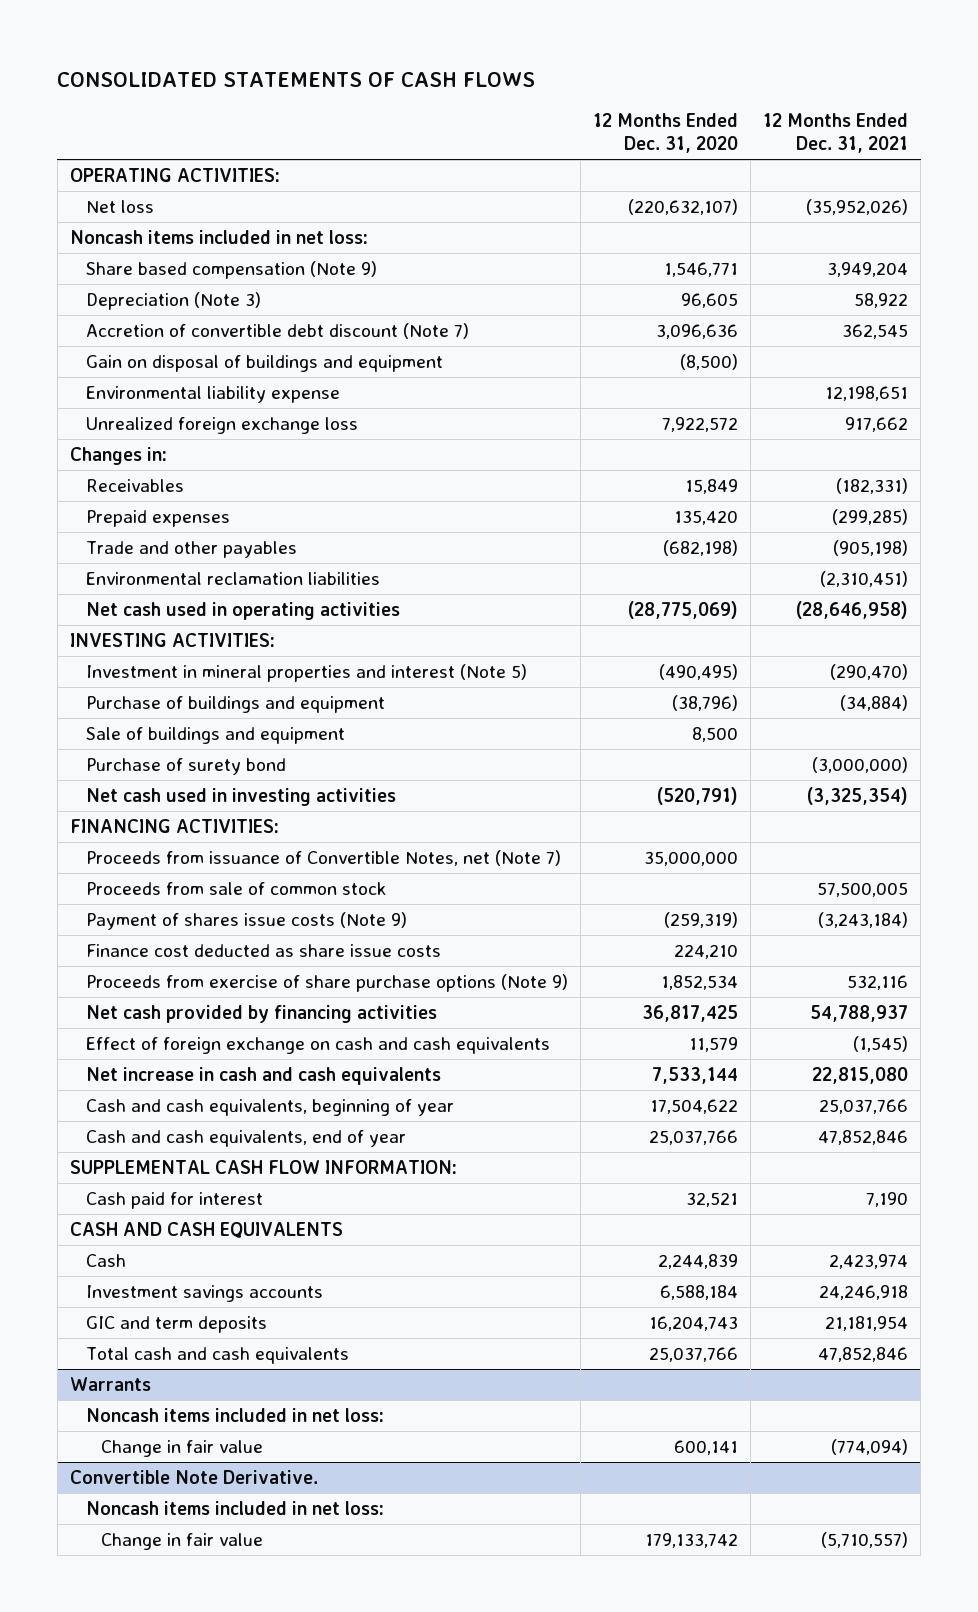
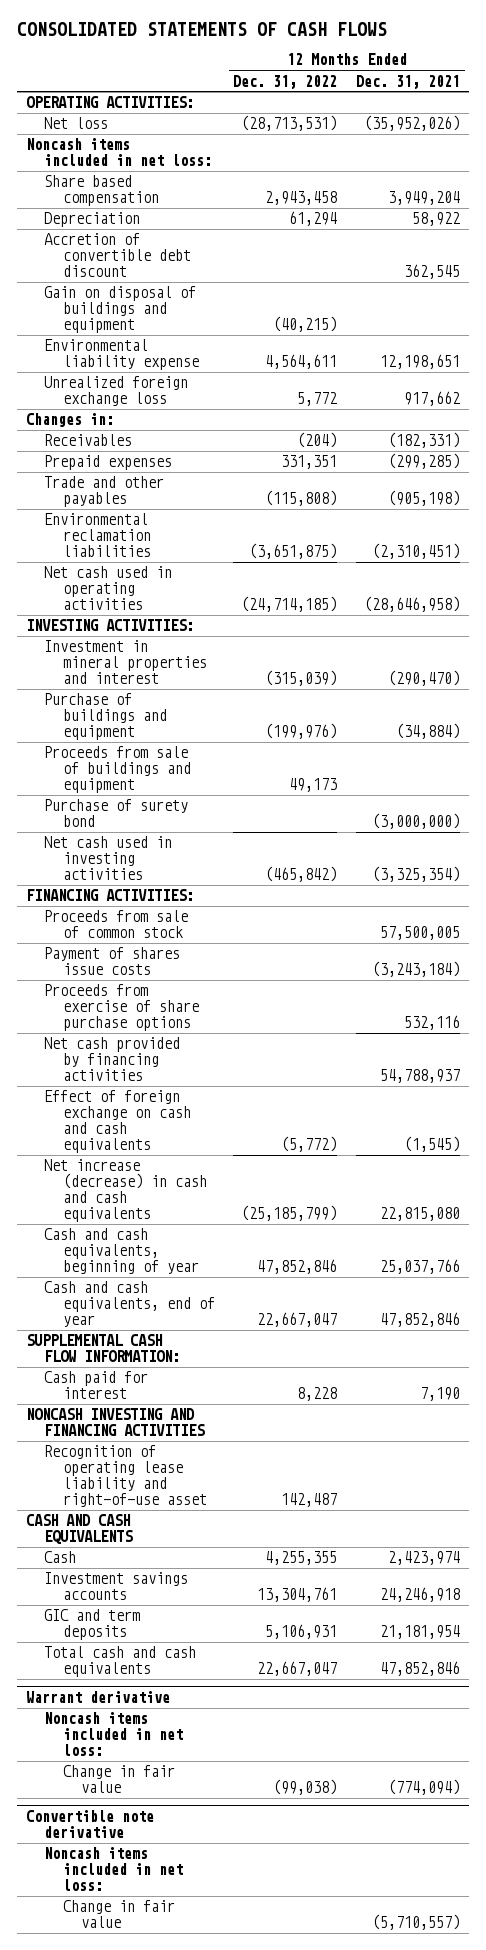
- | 12 Months Ended Dec. 31, 2020 | 12 Months Ended Dec. 31, 2021
+ | 12 Months Ended Dec. 31, 2022 | 12 Months Ended Dec. 31, 2021
- Share based compensation (Note 9) | 1,546,771 | 3,949,204
- Depreciation (Note 3) | 96,605 | 58,922
- Accretion of convertible debt discount (Note 7) | 3,096,636 | 362,545
+ Share based compensation | 2,943,458 | 3,949,204
+ Depreciation | 61,294 | 58,922
+ Accretion of convertible debt discount | | 362,545
- Investment in mineral properties and interest (Note 5) | (490,495) | (290,470)
+ Investment in mineral properties and interest | (315,039) | (290,470)
- Sale of buildings and equipment | 8,500 |
+ Proceeds from sale of buildings and equipment | 49,173 |
- Proceeds from issuance of Convertible Notes, net (Note 7) | 35,000,000 |
- Payment of shares issue costs (Note 9) | (259,319) | (3,243,184)
- Finance cost deducted as share issue costs | 224,210 |
- Proceeds from exercise of share purchase options (Note 9) | 1,852,534 | 532,116
+ Payment of shares issue costs | | (3,243,184)
+ Proceeds from exercise of share purchase options | | 532,116
- Net increase in cash and cash equivalents | 7,533,144 | 22,815,080
+ Net increase (decrease) in cash and cash equivalents | (25,185,799) | 22,815,080
+ NONCASH INVESTING AND FINANCING ACTIVITIES
+ Recognition of operating lease liability and right-of-use asset | 142,487 |
- Warrants
+ Warrant derivative
- Convertible Note Derivative.
+ Convertible note derivative

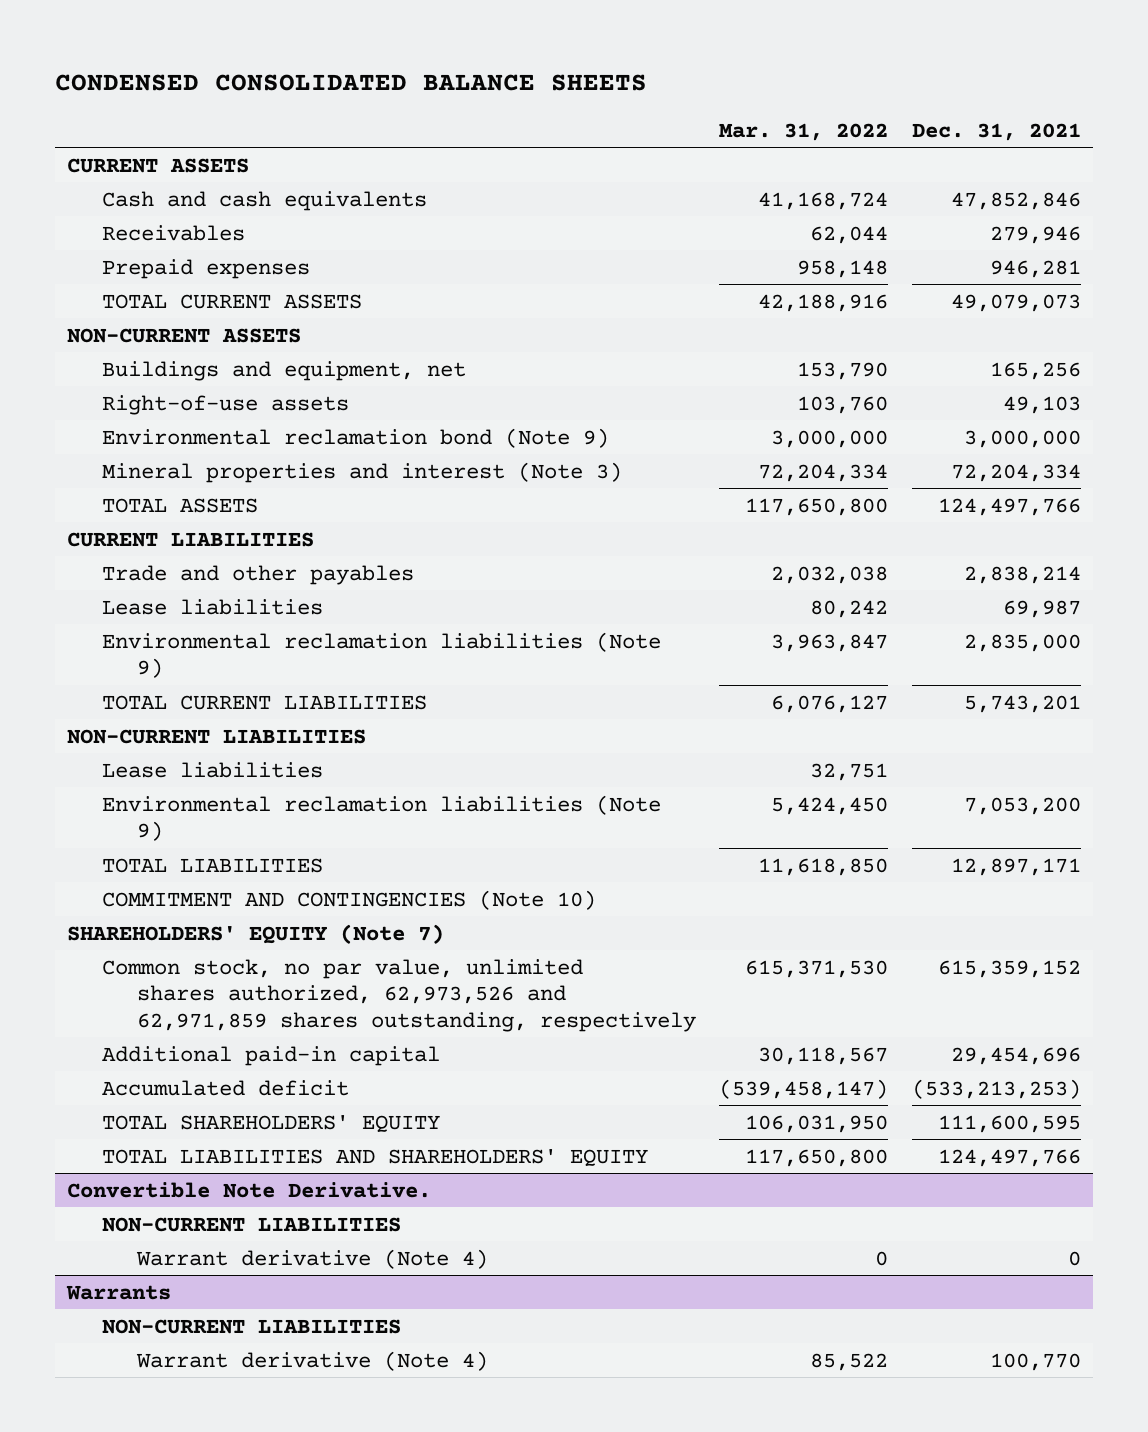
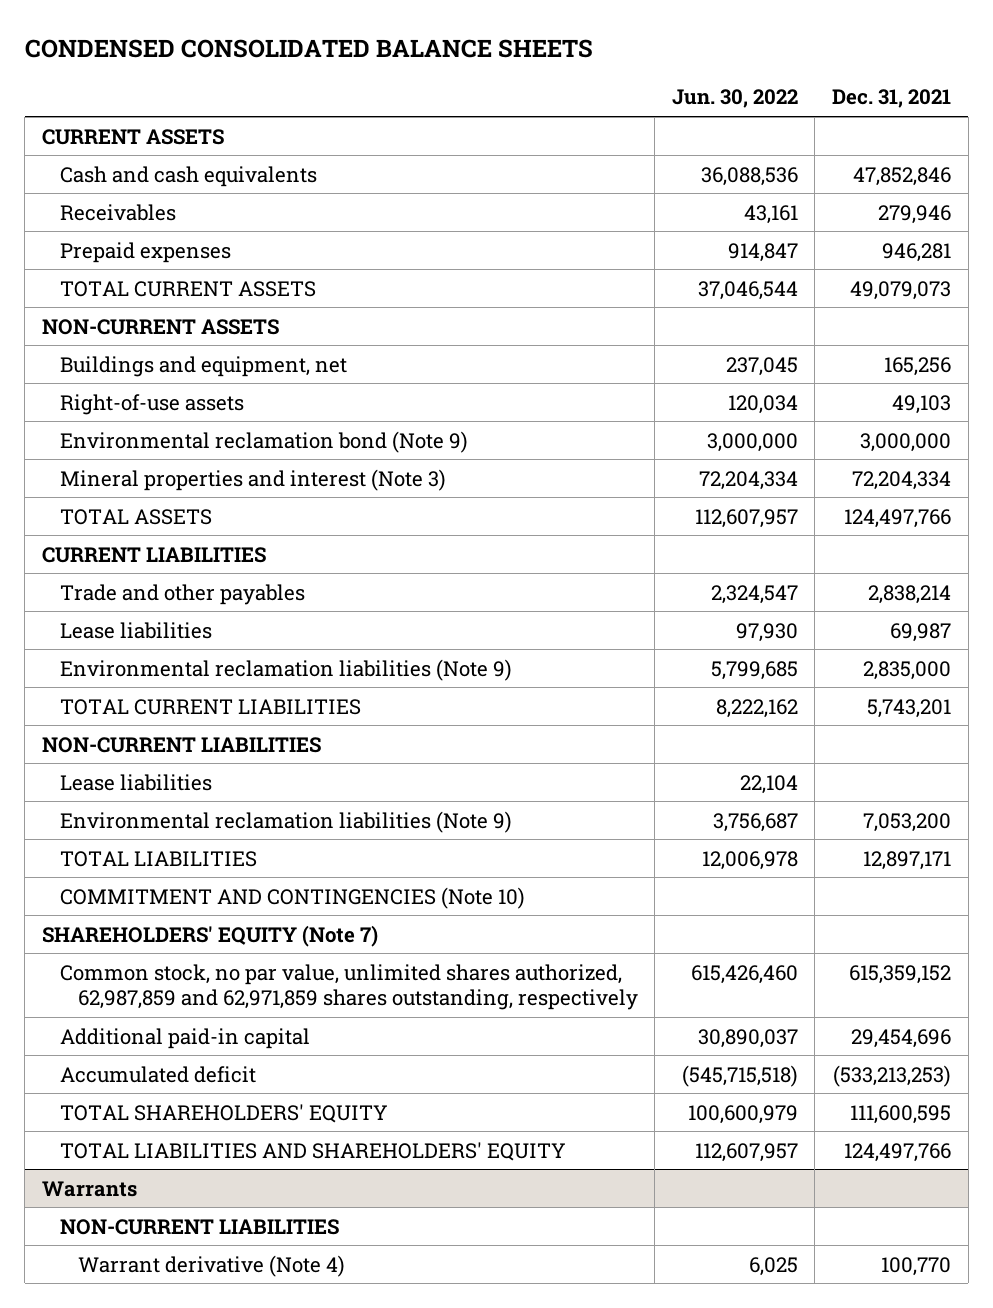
- | Mar. 31, 2022 | Dec. 31, 2021
+ | Jun. 30, 2022 | Dec. 31, 2021
- Common stock, no par value, unlimited shares authorized, 62,973,526 and 62,971,859 shares outstanding, respectively | 615,371,530 | 615,359,152
+ Common stock, no par value, unlimited shares authorized, 62,987,859 and 62,971,859 shares outstanding, respectively | 615,426,460 | 615,359,152
- Convertible Note Derivative.
- NON-CURRENT LIABILITIES
- Warrant derivative (Note 4) | 0 | 0

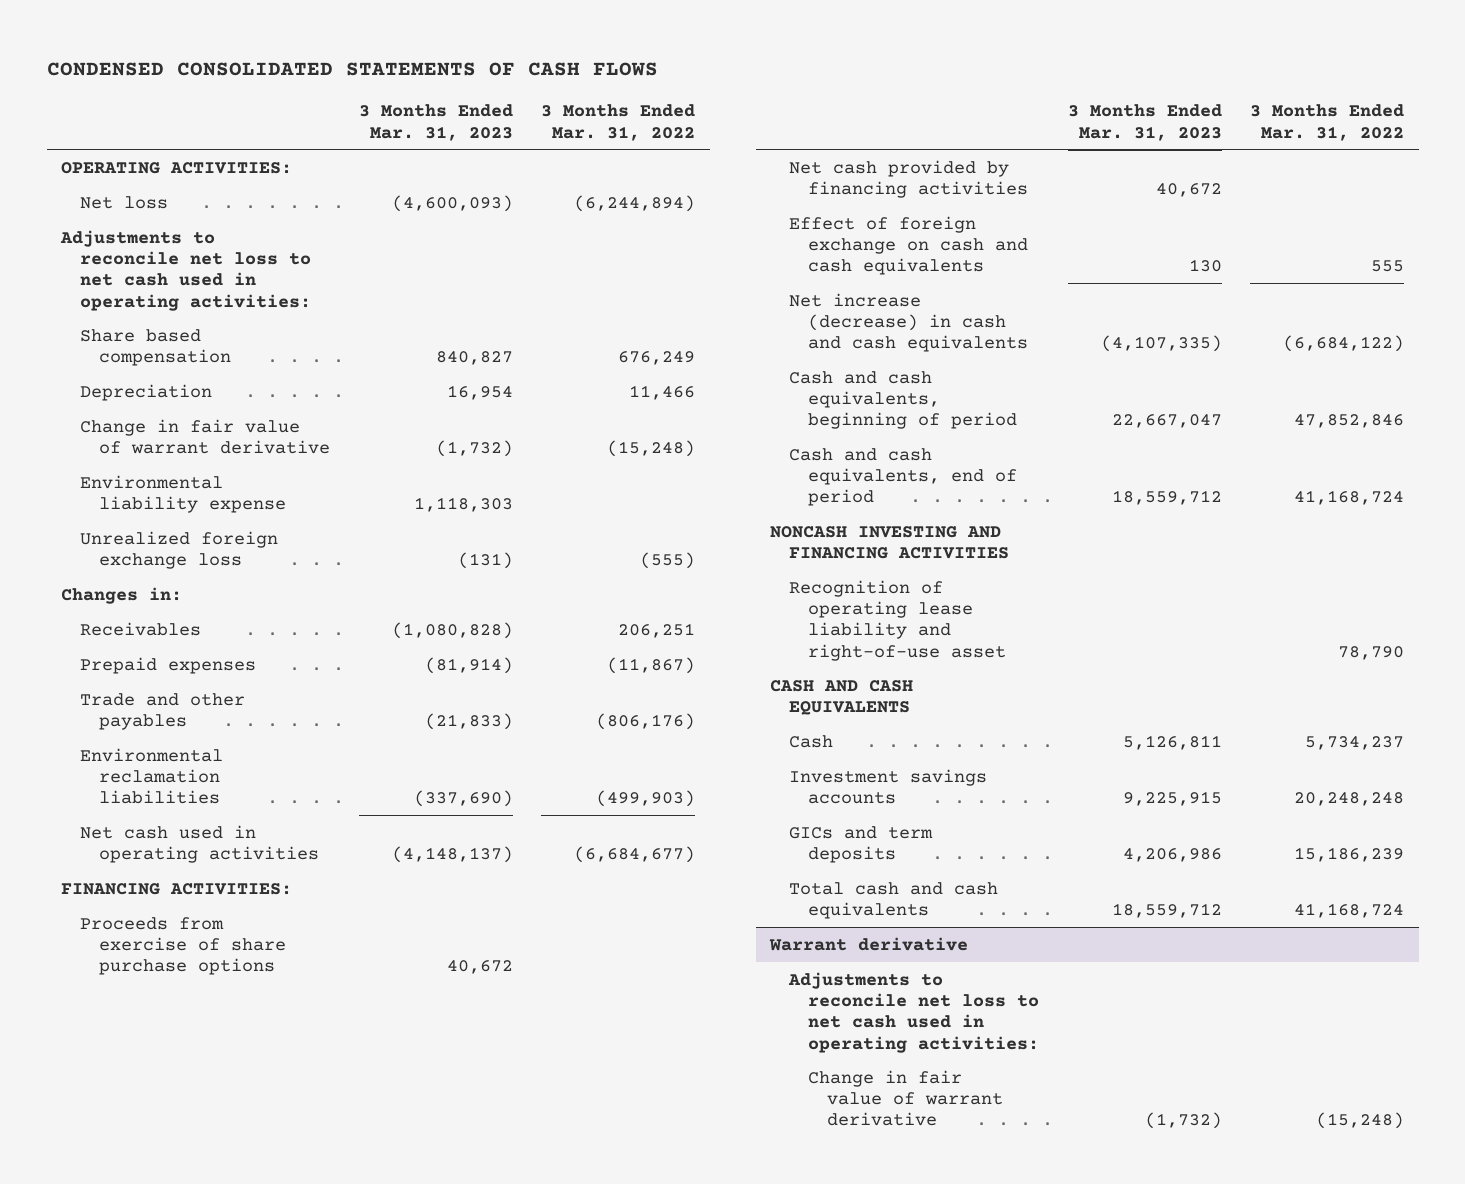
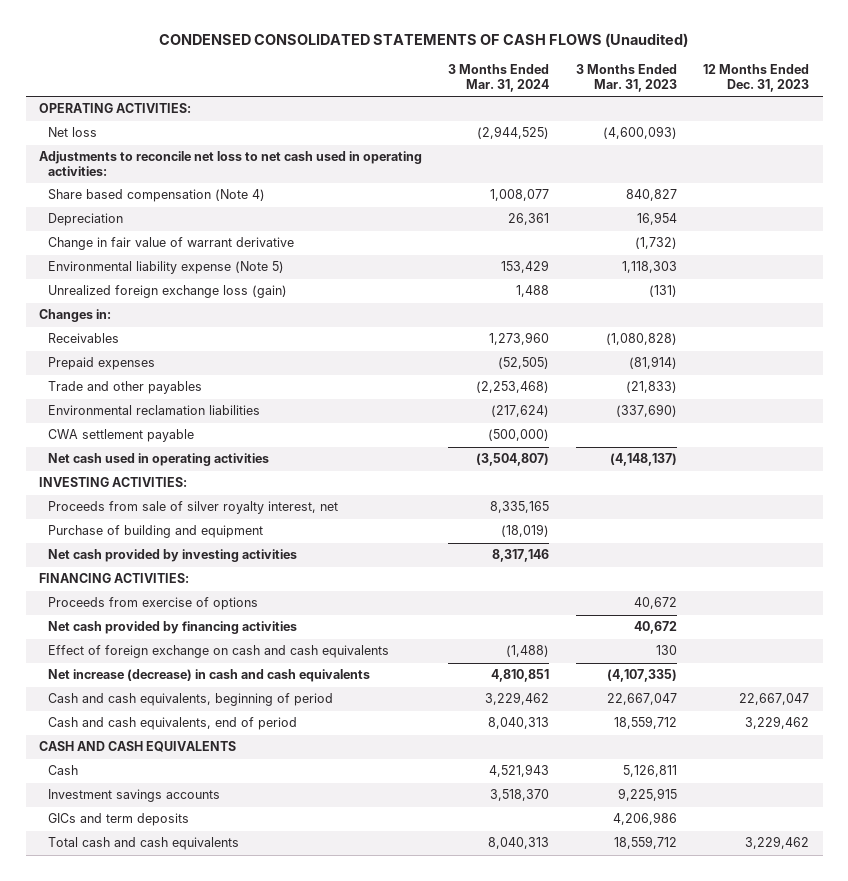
- CONDENSED CONSOLIDATED STATEMENTS OF CASH FLOWS
+ CONDENSED CONSOLIDATED STATEMENTS OF CASH FLOWS (Unaudited)
- | 3 Months Ended Mar. 31, 2023 | 3 Months Ended Mar. 31, 2022
+ | 3 Months Ended Mar. 31, 2024 | 3 Months Ended Mar. 31, 2023 | 12 Months Ended Dec. 31, 2023
- Share based compensation | 840,827 | 676,249
+ Share based compensation (Note 4) | 1,008,077 | 840,827 |
- Environmental liability expense | 1,118,303 |
- Unrealized foreign exchange loss | (131) | (555)
+ Environmental liability expense (Note 5) | 153,429 | 1,118,303 |
+ Unrealized foreign exchange loss (gain) | 1,488 | (131) |
+ CWA settlement payable | (500,000) | |
+ INVESTING ACTIVITIES:
+ Proceeds from sale of silver royalty interest, net | 8,335,165 | |
+ Purchase of building and equipment | (18,019) | |
+ Net cash provided by investing activities | 8,317,146 | |
- Proceeds from exercise of share purchase options | 40,672 |
+ Proceeds from exercise of options | | 40,672 |
- NONCASH INVESTING AND FINANCING ACTIVITIES
- Recognition of operating lease liability and right-of-use asset | | 78,790
- Warrant derivative
- Adjustments to reconcile net loss to net cash used in operating activities:
- Change in fair value of warrant derivative | (1,732) | (15,248)

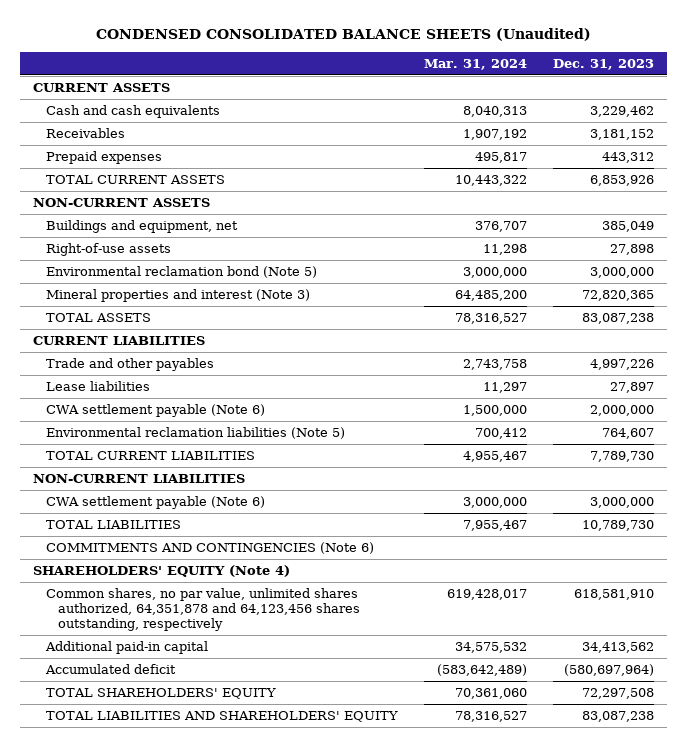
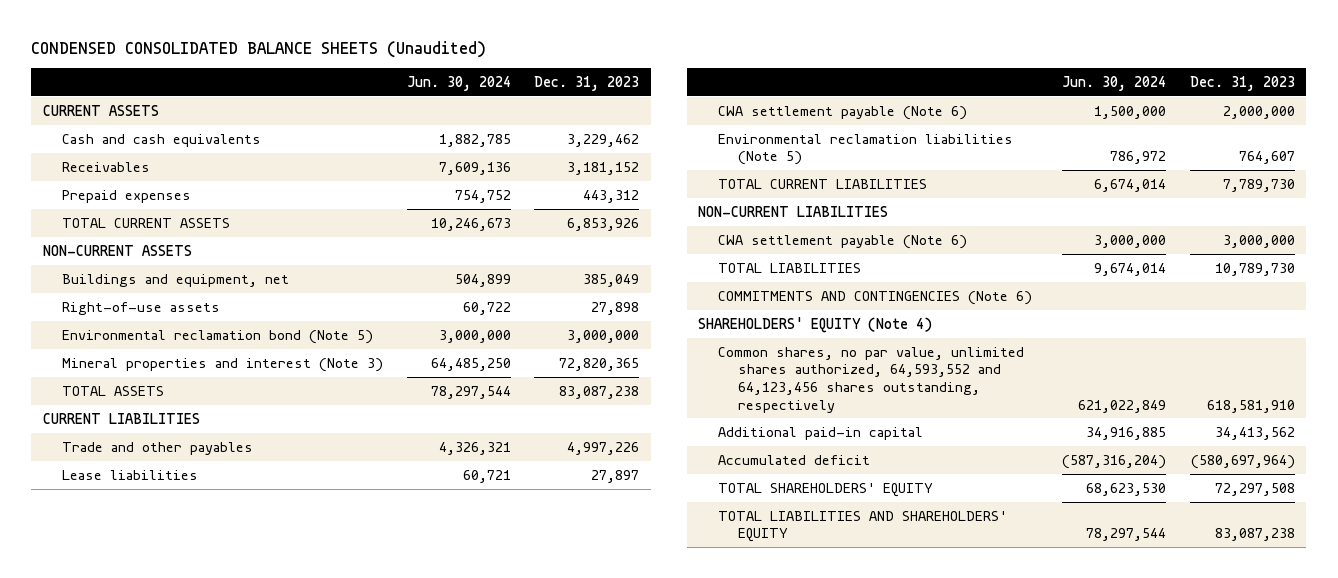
- | Mar. 31, 2024 | Dec. 31, 2023
+ | Jun. 30, 2024 | Dec. 31, 2023
- Common shares, no par value, unlimited shares authorized, 64,351,878 and 64,123,456 shares outstanding, respectively | 619,428,017 | 618,581,910
+ Common shares, no par value, unlimited shares authorized, 64,593,552 and 64,123,456 shares outstanding, respectively | 621,022,849 | 618,581,910

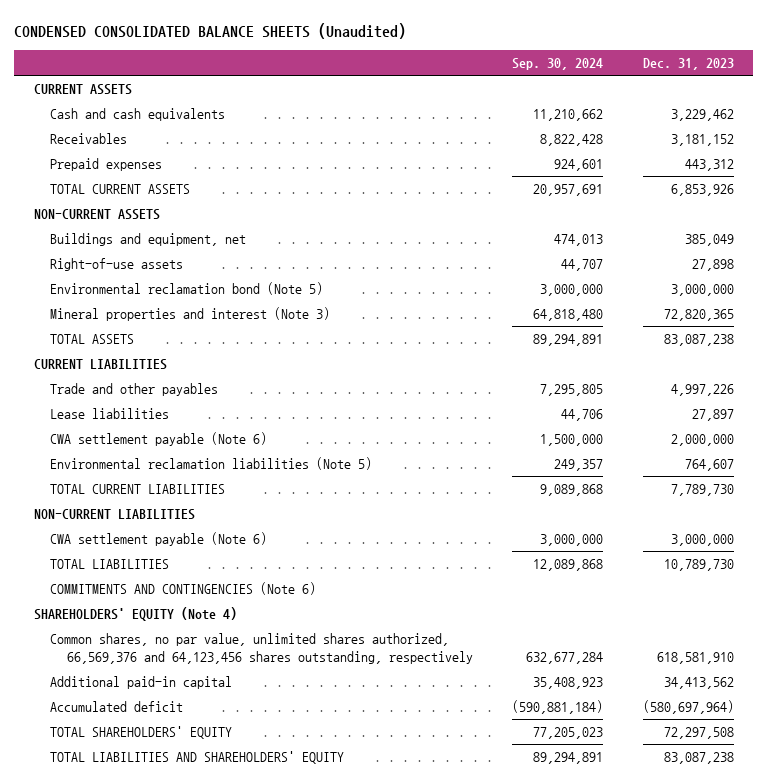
- | Jun. 30, 2024 | Dec. 31, 2023
+ | Sep. 30, 2024 | Dec. 31, 2023
- Common shares, no par value, unlimited shares authorized, 64,593,552 and 64,123,456 shares outstanding, respectively | 621,022,849 | 618,581,910
+ Common shares, no par value, unlimited shares authorized, 66,569,376 and 64,123,456 shares outstanding, respectively | 632,677,284 | 618,581,910

